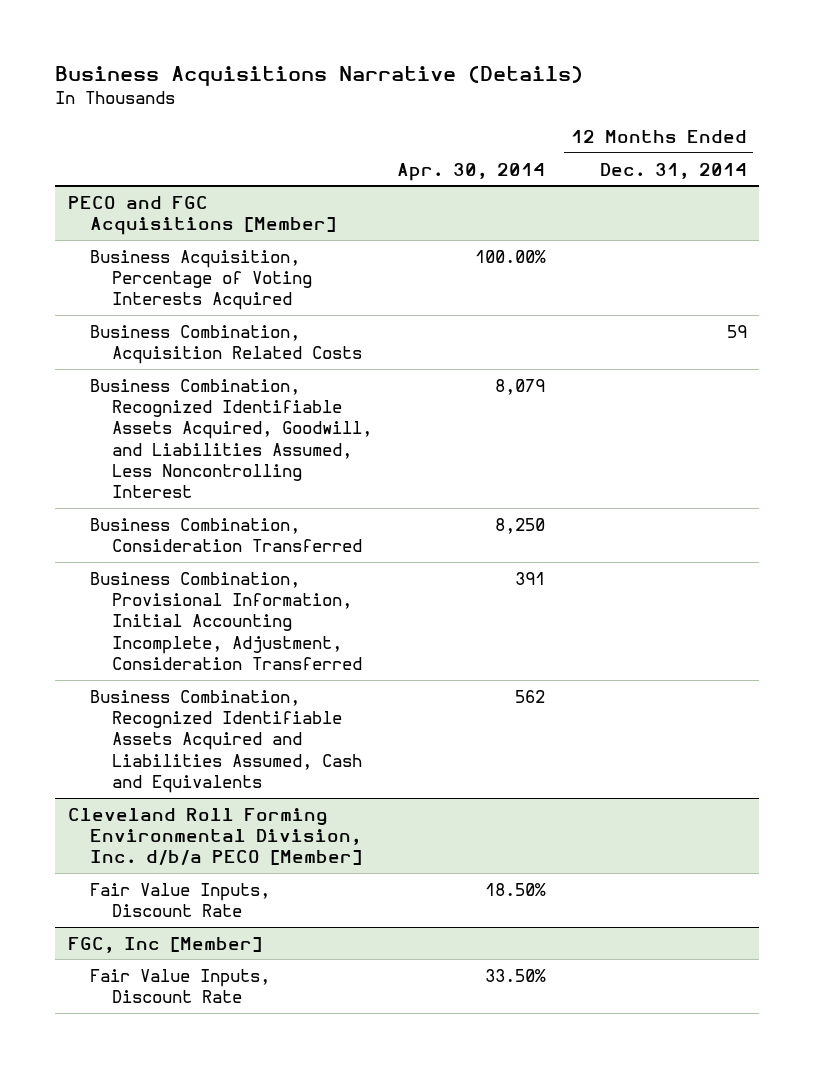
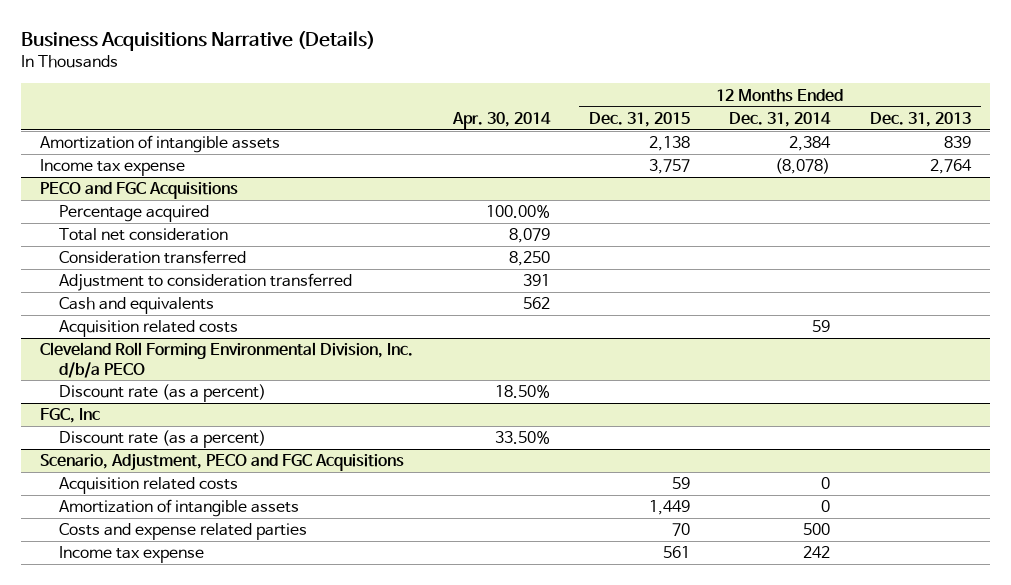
- | Apr. 30, 2014 | 12 Months Ended Dec. 31, 2014
+ | Apr. 30, 2014 | 12 Months Ended Dec. 31, 2015 | 12 Months Ended Dec. 31, 2014 | 12 Months Ended Dec. 31, 2013
- PECO and FGC Acquisitions [Member]
- Business Acquisition, Percentage of Voting Interests Acquired | 100.00% |
- Business Combination, Acquisition Related Costs | | 59
- Business Combination, Recognized Identifiable Assets Acquired, Goodwill, and Liabilities Assumed, Less Noncontrolling Interest | 8,079 |
- Business Combination, Consideration Transferred | 8,250 |
- Business Combination, Provisional Information, Initial Accounting Incomplete, Adjustment, Consideration Transferred | 391 |
- Business Combination, Recognized Identifiable Assets Acquired and Liabilities Assumed, Cash and Equivalents | 562 |
- Cleveland Roll Forming Environmental Division, Inc. d/b/a PECO [Member]
- Fair Value Inputs, Discount Rate | 18.50% |
- FGC, Inc [Member]
- Fair Value Inputs, Discount Rate | 33.50% |
+ Amortization of intangible assets | | 2,138 | 2,384 | 839
+ Income tax expense | | 3,757 | (8,078) | 2,764
+ PECO and FGC Acquisitions
+ Percentage acquired | 100.00% | | |
+ Total net consideration | 8,079 | | |
+ Consideration transferred | 8,250 | | |
+ Adjustment to consideration transferred | 391 | | |
+ Cash and equivalents | 562 | | |
+ Acquisition related costs | | | 59 |
+ Cleveland Roll Forming Environmental Division, Inc. d/b/a PECO
+ Discount rate (as a percent) | 18.50% | | |
+ FGC, Inc
+ Discount rate (as a percent) | 33.50% | | |
+ Scenario, Adjustment, PECO and FGC Acquisitions
+ Acquisition related costs | | 59 | 0 |
+ Amortization of intangible assets | | 1,449 | 0 |
+ Costs and expense related parties | | 70 | 500 |
+ Income tax expense | | 561 | 242 |

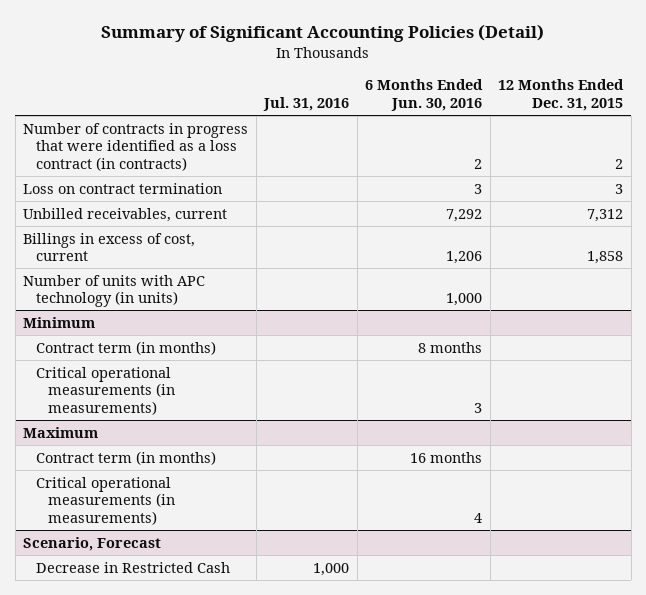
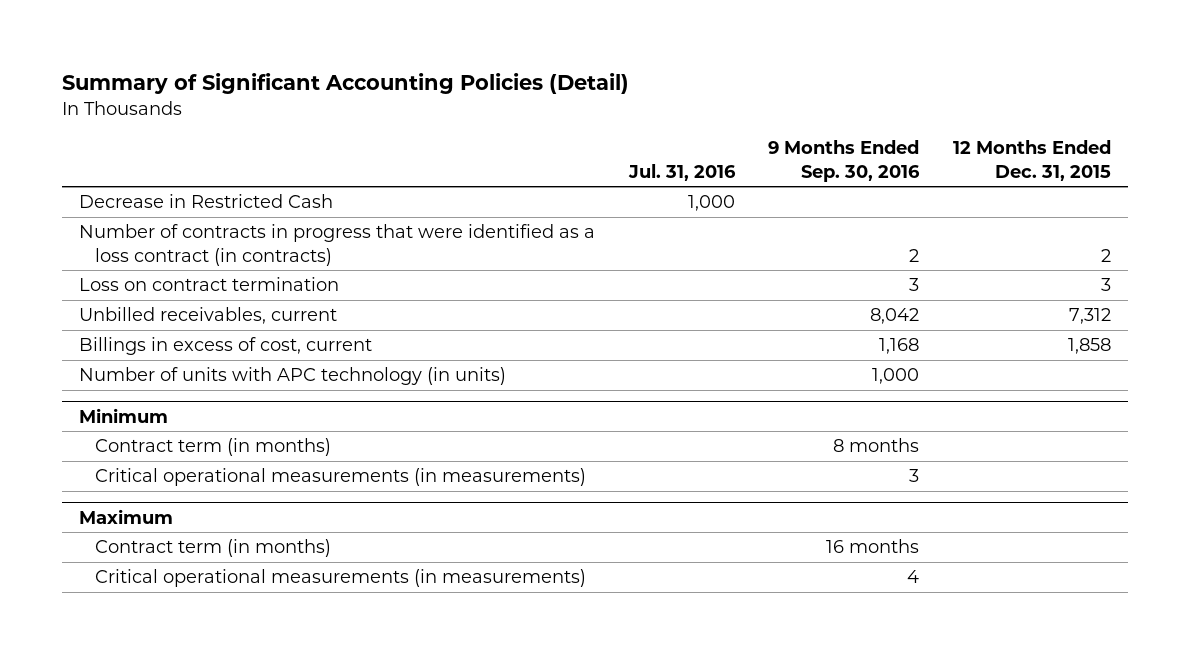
- | Jul. 31, 2016 | 6 Months Ended Jun. 30, 2016 | 12 Months Ended Dec. 31, 2015
+ | Jul. 31, 2016 | 9 Months Ended Sep. 30, 2016 | 12 Months Ended Dec. 31, 2015
+ Decrease in Restricted Cash | 1,000 | |
- Scenario, Forecast
- Decrease in Restricted Cash | 1,000 | |

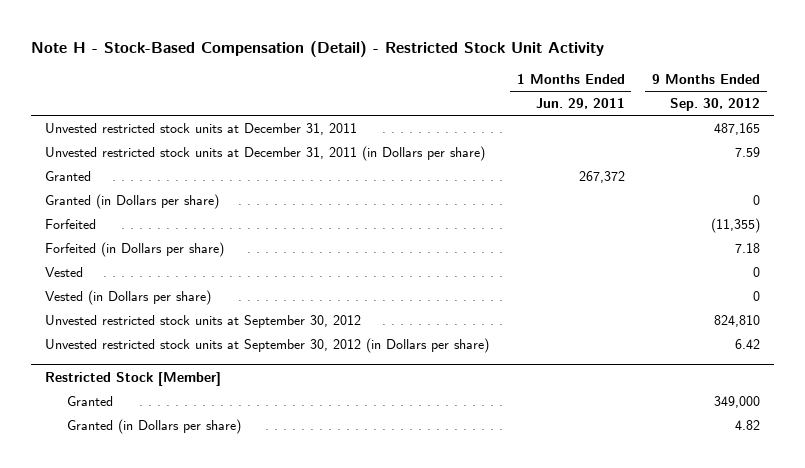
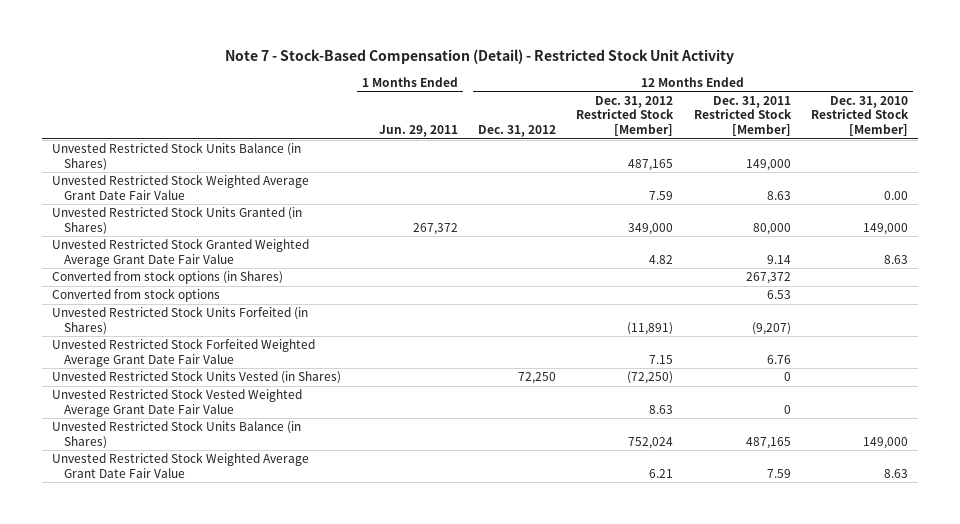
- Note H - Stock-Based Compensation (Detail) - Restricted Stock Unit Activity
+ Note 7 - Stock-Based Compensation (Detail) - Restricted Stock Unit Activity
- | 1 Months Ended Jun. 29, 2011 | 9 Months Ended Sep. 30, 2012
+ | 1 Months Ended Jun. 29, 2011 | 12 Months Ended Dec. 31, 2012 | 12 Months Ended Dec. 31, 2012 Restricted Stock [Member] | 12 Months Ended Dec. 31, 2011 Restricted Stock [Member] | 12 Months Ended Dec. 31, 2010 Restricted Stock [Member]
- Unvested restricted stock units at December 31, 2011 | | 487,165
- Unvested restricted stock units at December 31, 2011 (in Dollars per share) | | 7.59
- Granted | 267,372 |
- Granted (in Dollars per share) | | 0
- Forfeited | | (11,355)
- Forfeited (in Dollars per share) | | 7.18
- Vested | | 0
- Vested (in Dollars per share) | | 0
- Unvested restricted stock units at September 30, 2012 | | 824,810
- Unvested restricted stock units at September 30, 2012 (in Dollars per share) | | 6.42
- Restricted Stock [Member]
- Granted | | 349,000
- Granted (in Dollars per share) | | 4.82
+ Unvested Restricted Stock Units Balance (in Shares) | | | 487,165 | 149,000 |
+ Unvested Restricted Stock Weighted Average Grant Date Fair Value | | | 7.59 | 8.63 | 0.00
+ Unvested Restricted Stock Units Granted (in Shares) | 267,372 | | 349,000 | 80,000 | 149,000
+ Unvested Restricted Stock Granted Weighted Average Grant Date Fair Value | | | 4.82 | 9.14 | 8.63
+ Converted from stock options (in Shares) | | | | 267,372 |
+ Converted from stock options | | | | 6.53 |
+ Unvested Restricted Stock Units Forfeited (in Shares) | | | (11,891) | (9,207) |
+ Unvested Restricted Stock Forfeited Weighted Average Grant Date Fair Value | | | 7.15 | 6.76 |
+ Unvested Restricted Stock Units Vested (in Shares) | | 72,250 | (72,250) | 0 |
+ Unvested Restricted Stock Vested Weighted Average Grant Date Fair Value | | | 8.63 | 0 |
+ Unvested Restricted Stock Units Balance (in Shares) | | | 752,024 | 487,165 | 149,000
+ Unvested Restricted Stock Weighted Average Grant Date Fair Value | | | 6.21 | 7.59 | 8.63

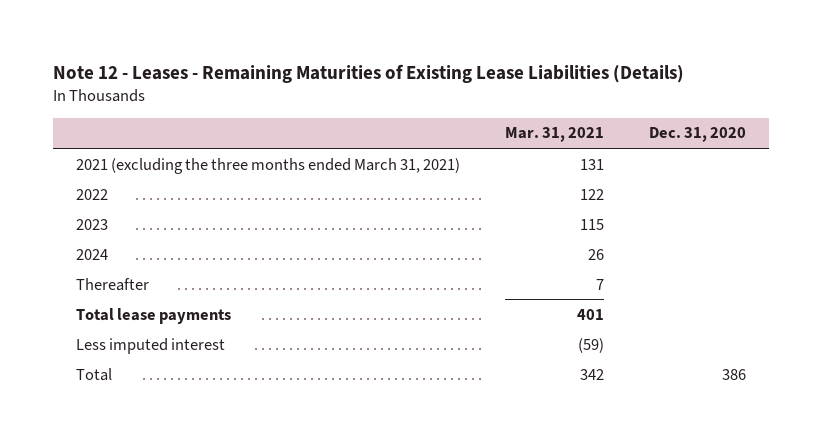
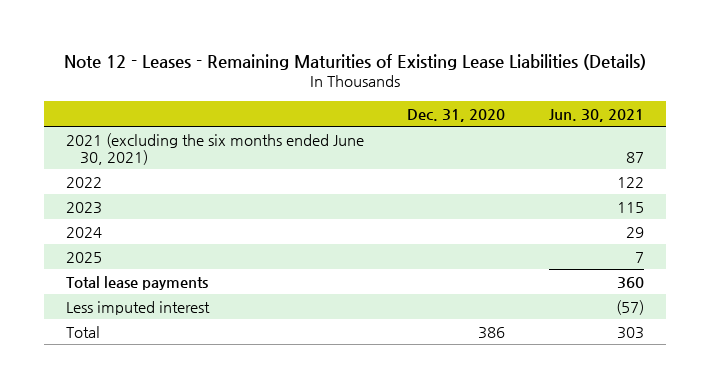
- | Mar. 31, 2021 | Dec. 31, 2020
+ | Dec. 31, 2020 | Jun. 30, 2021
- 2021 (excluding the three months ended March 31, 2021) | 131 |
+ 2021 (excluding the six months ended June 30, 2021) | | 87
- Thereafter | 7 |
+ 2025 | | 7

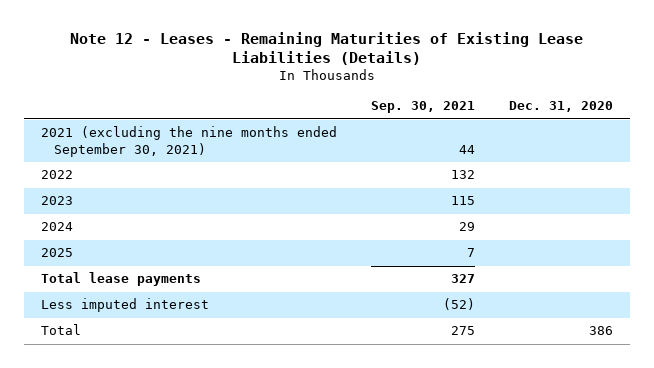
- | Dec. 31, 2020 | Jun. 30, 2021
+ | Sep. 30, 2021 | Dec. 31, 2020
- 2021 (excluding the six months ended June 30, 2021) | | 87
+ 2021 (excluding the nine months ended September 30, 2021) | 44 |

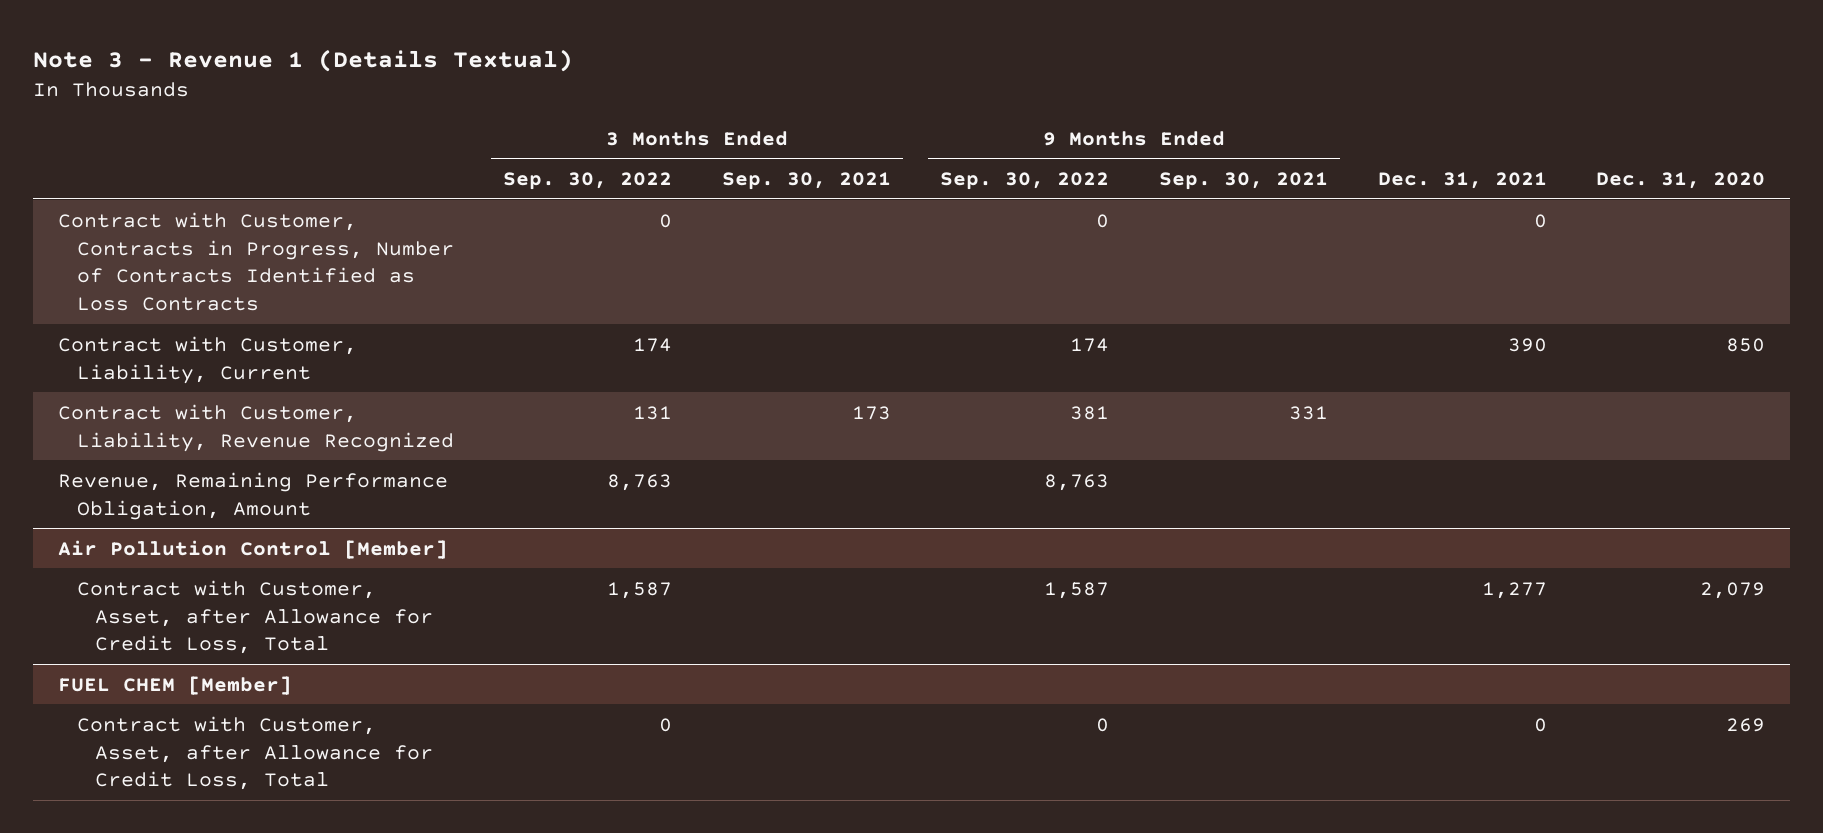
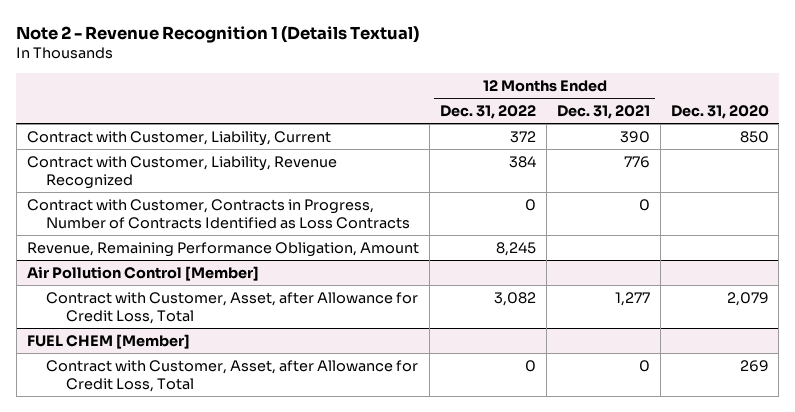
- Note 3 - Revenue 1 (Details Textual)
+ Note 2 - Revenue Recognition 1 (Details Textual)
- | 3 Months Ended Sep. 30, 2022 | 3 Months Ended Sep. 30, 2021 | 9 Months Ended Sep. 30, 2022 | 9 Months Ended Sep. 30, 2021 | Dec. 31, 2021 | Dec. 31, 2020
+ | 12 Months Ended Dec. 31, 2022 | 12 Months Ended Dec. 31, 2021 | Dec. 31, 2020
moved down: Contract with Customer, Contracts in Progress, Number of Contracts Identified as Loss Contracts | 0 | 0 |

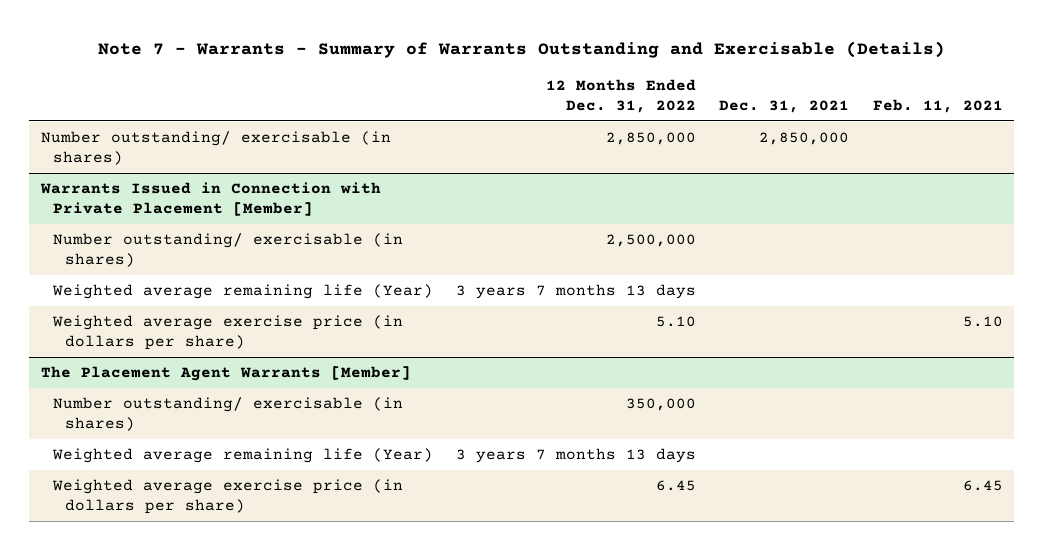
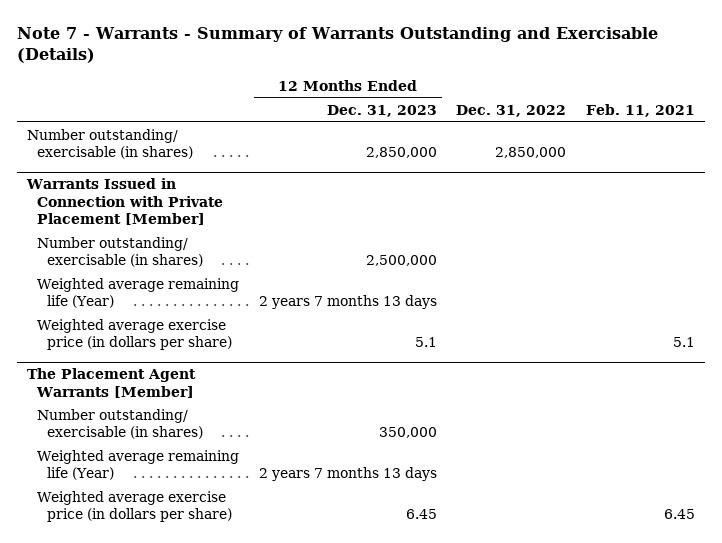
- | 12 Months Ended Dec. 31, 2022 | Dec. 31, 2021 | Feb. 11, 2021
+ | 12 Months Ended Dec. 31, 2023 | Dec. 31, 2022 | Feb. 11, 2021
@ Warrants Issued in Connection with Private Placement [Member]
- Weighted average exercise price (in dollars per share) | 5.10 | | 5.10
+ Weighted average exercise price (in dollars per share) | 5.1 | | 5.1

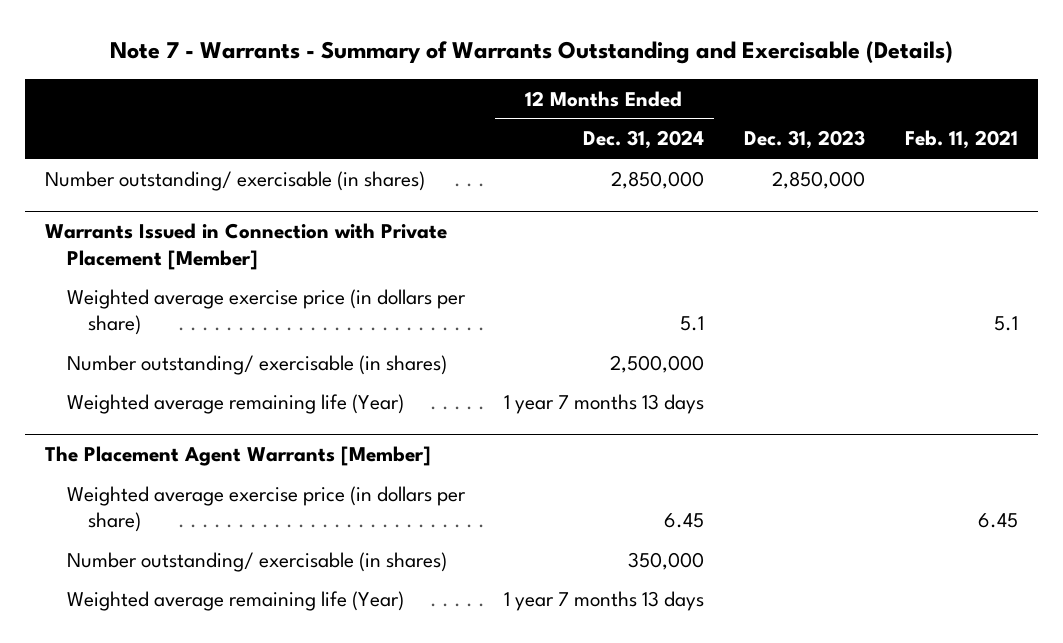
- | 12 Months Ended Dec. 31, 2023 | Dec. 31, 2022 | Feb. 11, 2021
+ | 12 Months Ended Dec. 31, 2024 | Dec. 31, 2023 | Feb. 11, 2021
@ Warrants Issued in Connection with Private Placement [Member]
moved up: Weighted average exercise price (in dollars per share) | 5.1 | | 5.1
@ The Placement Agent Warrants [Member]
moved up: Weighted average exercise price (in dollars per share) | 6.45 | | 6.45

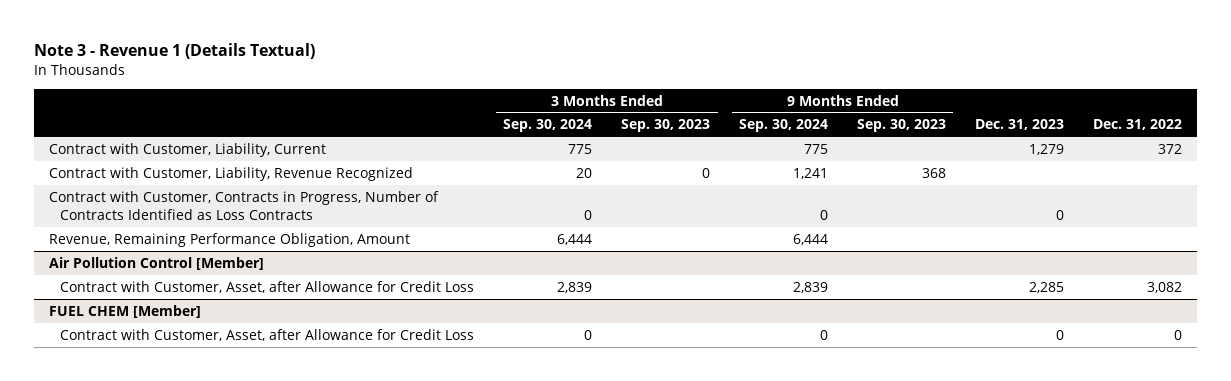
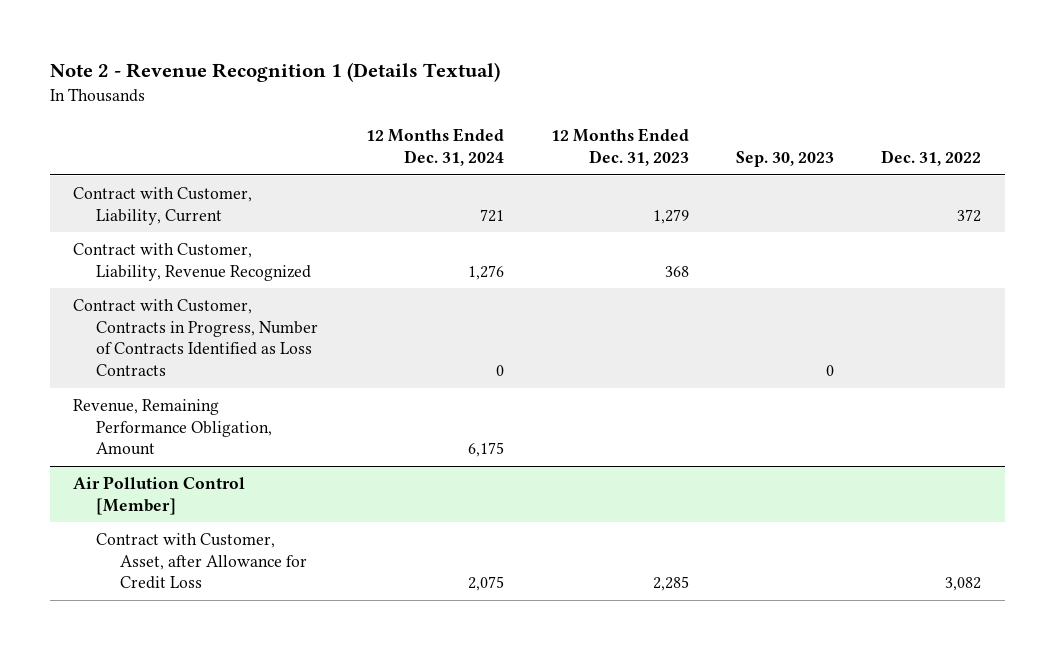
- Note 3 - Revenue 1 (Details Textual)
+ Note 2 - Revenue Recognition 1 (Details Textual)
- | 3 Months Ended Sep. 30, 2024 | 3 Months Ended Sep. 30, 2023 | 9 Months Ended Sep. 30, 2024 | 9 Months Ended Sep. 30, 2023 | Dec. 31, 2023 | Dec. 31, 2022
+ | 12 Months Ended Dec. 31, 2024 | 12 Months Ended Dec. 31, 2023 | Sep. 30, 2023 | Dec. 31, 2022
- FUEL CHEM [Member]
- Contract with Customer, Asset, after Allowance for Credit Loss | 0 | | 0 | | 0 | 0

